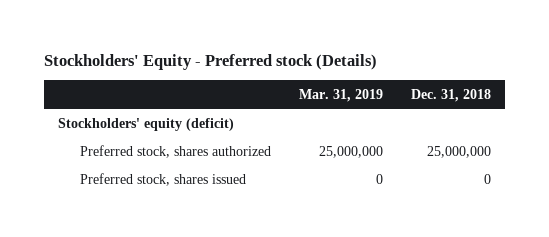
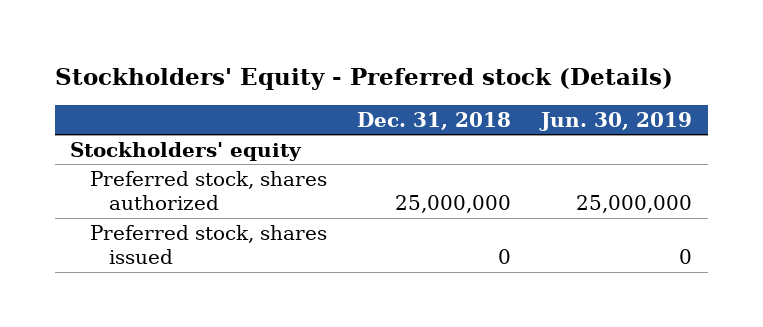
- | Mar. 31, 2019 | Dec. 31, 2018
+ | Dec. 31, 2018 | Jun. 30, 2019
- Stockholders' equity (deficit)
+ Stockholders' equity

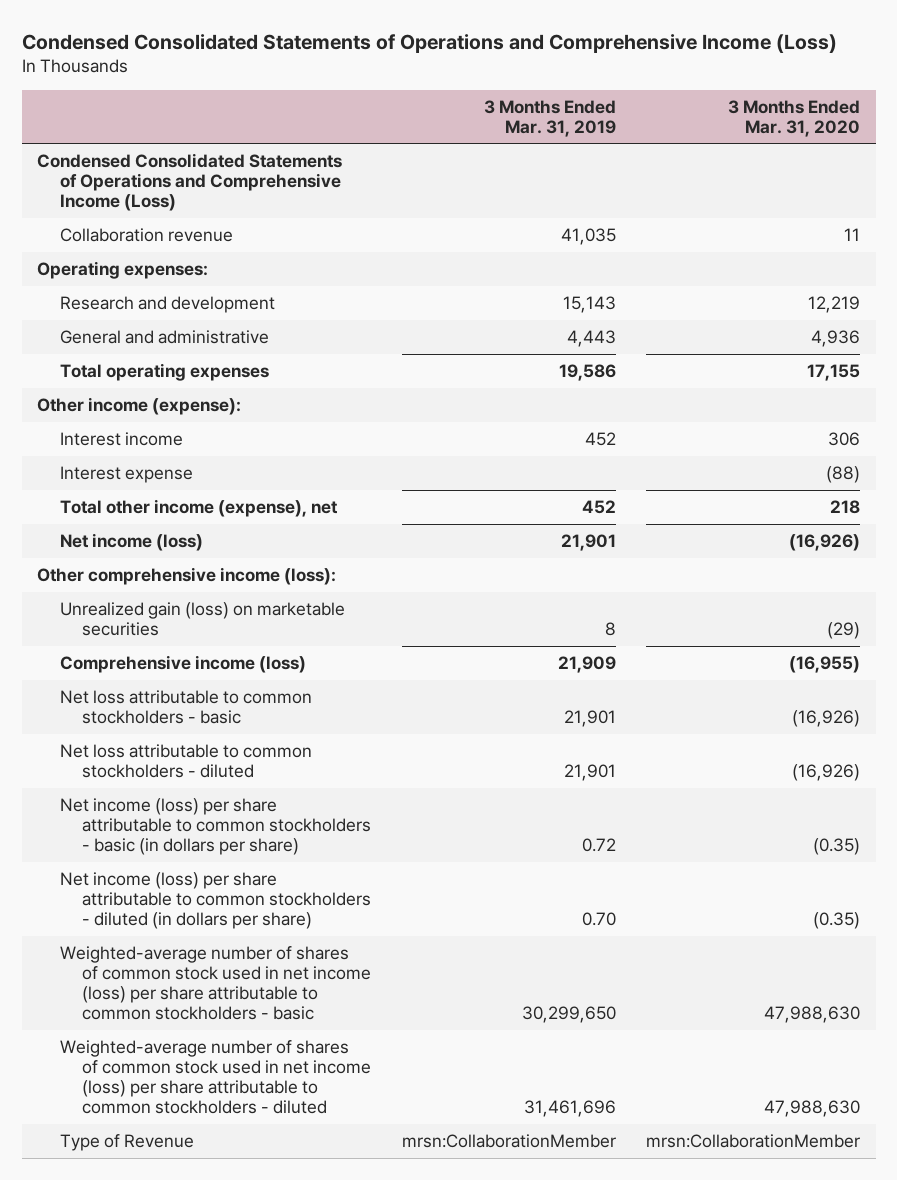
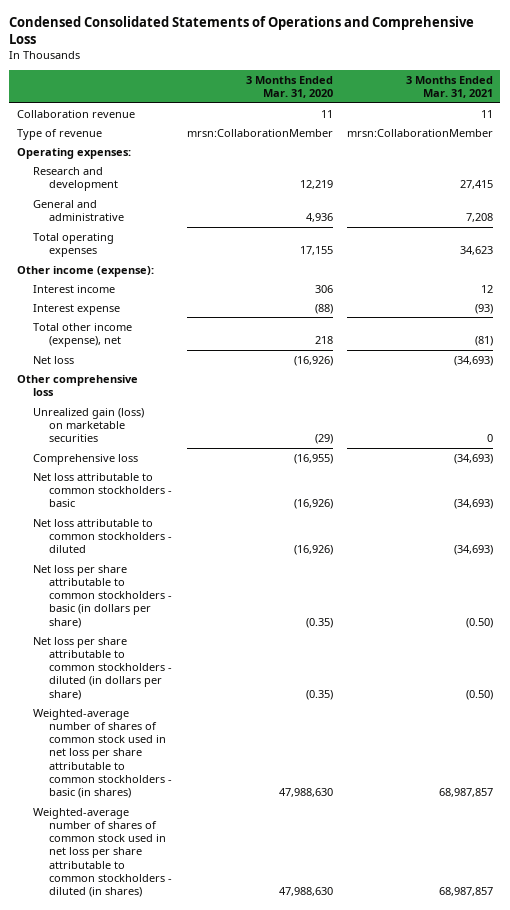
- Condensed Consolidated Statements of Operations and Comprehensive Income (Loss)
+ Condensed Consolidated Statements of Operations and Comprehensive Loss
- | 3 Months Ended Mar. 31, 2019 | 3 Months Ended Mar. 31, 2020
+ | 3 Months Ended Mar. 31, 2020 | 3 Months Ended Mar. 31, 2021
- Condensed Consolidated Statements of Operations and Comprehensive Income (Loss)
+ Type of revenue | mrsn:CollaborationMember | mrsn:CollaborationMember
- Net income (loss) | 21,901 | (16,926)
- Other comprehensive income (loss):
+ Net loss | (16,926) | (34,693)
+ Other comprehensive loss
- Comprehensive income (loss) | 21,909 | (16,955)
+ Comprehensive loss | (16,955) | (34,693)
- Net income (loss) per share attributable to common stockholders - basic (in dollars per share) | 0.72 | (0.35)
- Net income (loss) per share attributable to common stockholders - diluted (in dollars per share) | 0.70 | (0.35)
- Weighted-average number of shares of common stock used in net income (loss) per share attributable to common stockholders - basic | 30,299,650 | 47,988,630
- Weighted-average number of shares of common stock used in net income (loss) per share attributable to common stockholders - diluted | 31,461,696 | 47,988,630
- Type of Revenue | mrsn:CollaborationMember | mrsn:CollaborationMember
+ Net loss per share attributable to common stockholders - basic (in dollars per share) | (0.35) | (0.50)
+ Net loss per share attributable to common stockholders - diluted (in dollars per share) | (0.35) | (0.50)
+ Weighted-average number of shares of common stock used in net loss per share attributable to common stockholders - basic (in shares) | 47,988,630 | 68,987,857
+ Weighted-average number of shares of common stock used in net loss per share attributable to common stockholders - diluted (in shares) | 47,988,630 | 68,987,857

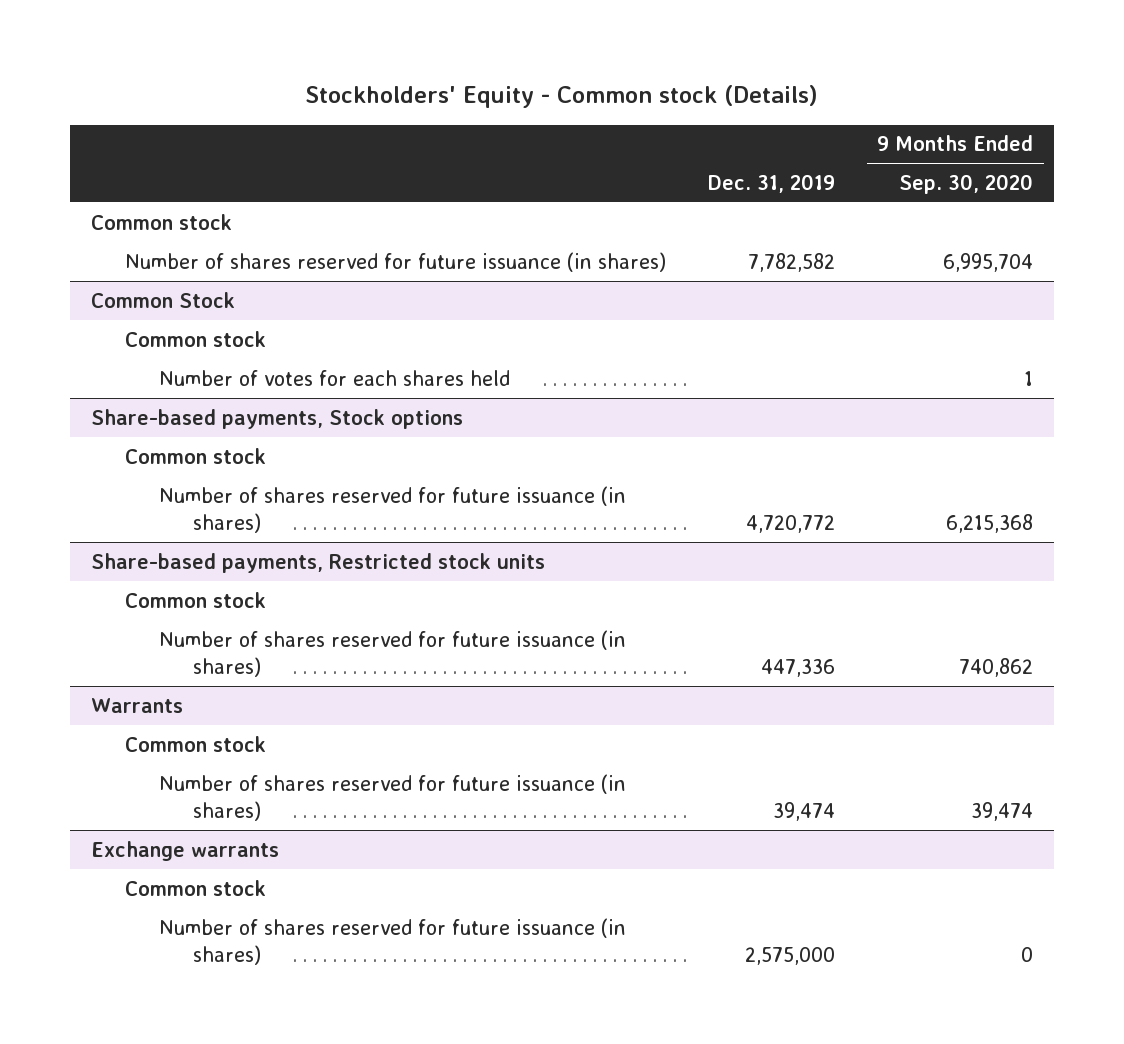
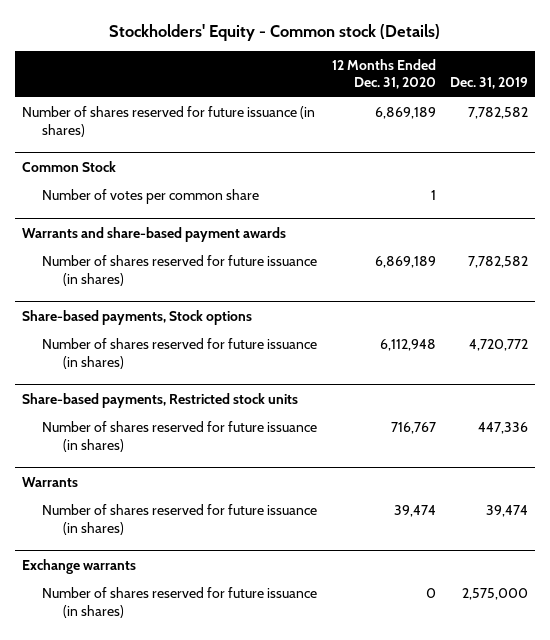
- | Dec. 31, 2019 | 9 Months Ended Sep. 30, 2020
+ | 12 Months Ended Dec. 31, 2020 | Dec. 31, 2019
- Common stock
@ Common Stock
- Common stock
- Number of votes for each shares held | | 1
+ Number of votes per common share | 1 |
+ Warrants and share-based payment awards
+ Number of shares reserved for future issuance (in shares) | 6,869,189 | 7,782,582
@ Share-based payments, Stock options
- Common stock
@ Share-based payments, Restricted stock units
- Common stock
@ Warrants
- Common stock
@ Exchange warrants
- Common stock

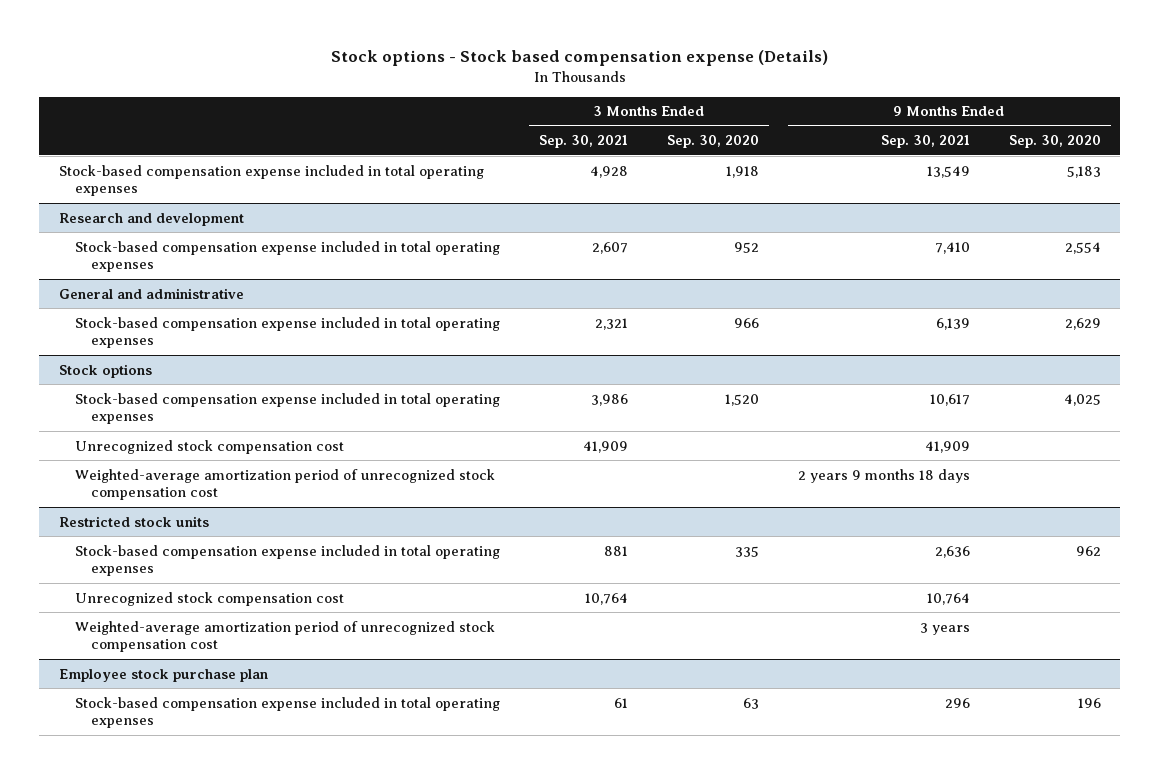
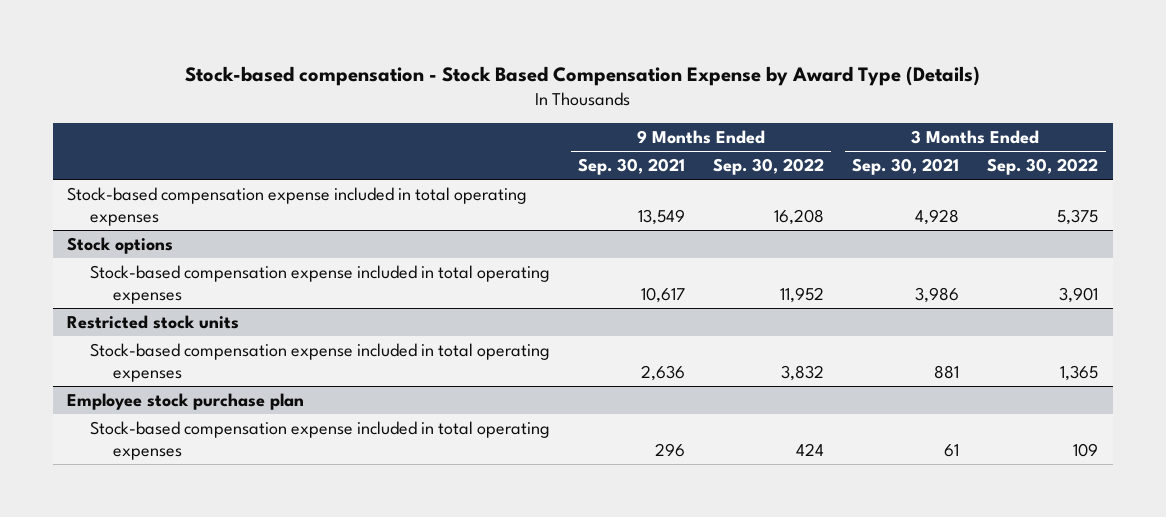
- Stock options - Stock based compensation expense (Details)
+ Stock-based compensation - Stock Based Compensation Expense by Award Type (Details)
- | 3 Months Ended Sep. 30, 2021 | 3 Months Ended Sep. 30, 2020 | 9 Months Ended Sep. 30, 2021 | 9 Months Ended Sep. 30, 2020
+ | 9 Months Ended Sep. 30, 2021 | 9 Months Ended Sep. 30, 2022 | 3 Months Ended Sep. 30, 2021 | 3 Months Ended Sep. 30, 2022
- Research and development
- Stock-based compensation expense included in total operating expenses | 2,607 | 952 | 7,410 | 2,554
- General and administrative
- Stock-based compensation expense included in total operating expenses | 2,321 | 966 | 6,139 | 2,629
@ Stock options
- Unrecognized stock compensation cost | 41,909 | | 41,909 |
- Weighted-average amortization period of unrecognized stock compensation cost | | | 2 years 9 months 18 days |
@ Restricted stock units
- Unrecognized stock compensation cost | 10,764 | | 10,764 |
- Weighted-average amortization period of unrecognized stock compensation cost | | | 3 years |

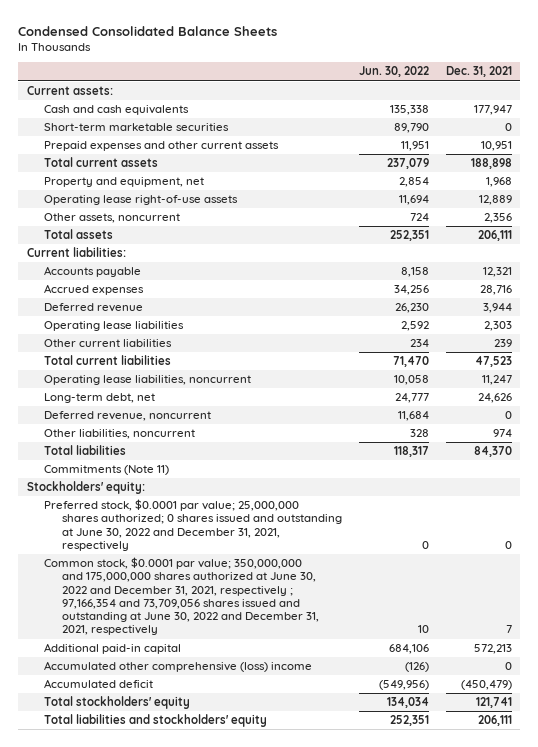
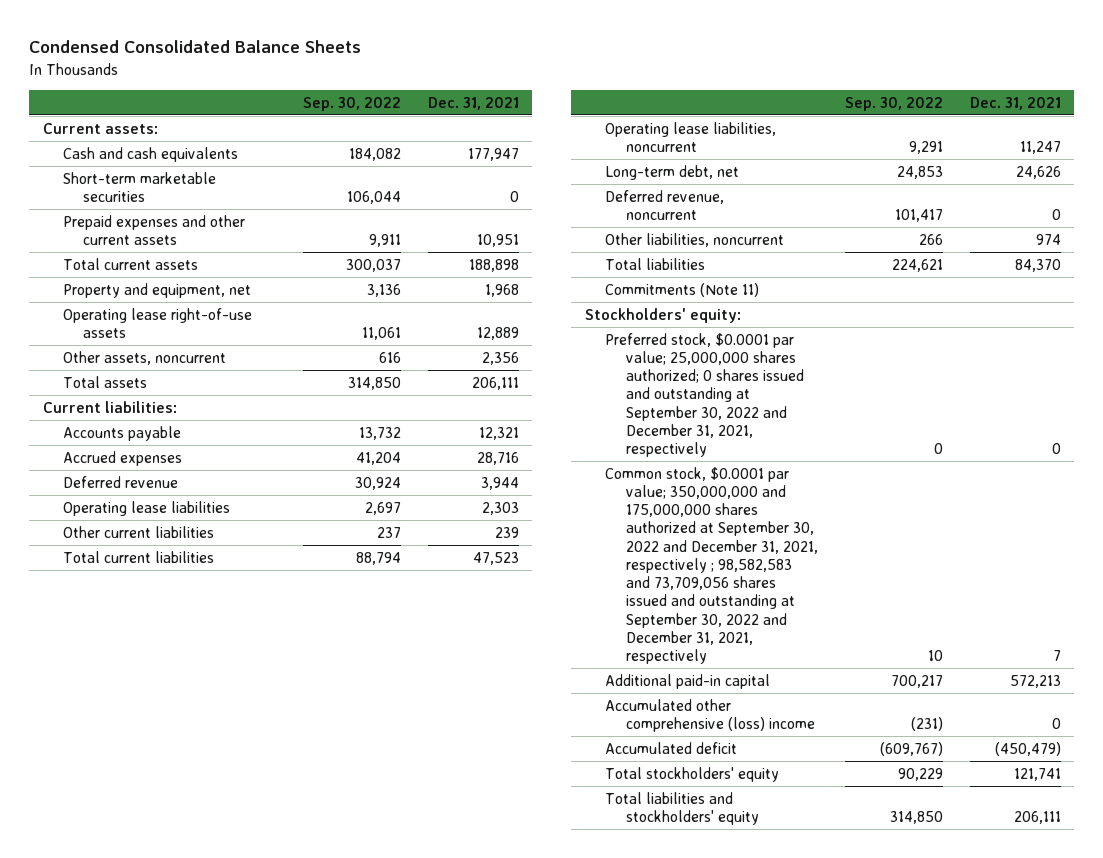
- | Jun. 30, 2022 | Dec. 31, 2021
+ | Sep. 30, 2022 | Dec. 31, 2021
- Preferred stock, $0.0001 par value; 25,000,000 shares authorized; 0 shares issued and outstanding at June 30, 2022 and December 31, 2021, respectively | 0 | 0
- Common stock, $0.0001 par value; 350,000,000 and 175,000,000 shares authorized at June 30, 2022 and December 31, 2021, respectively ; 97,166,354 and 73,709,056 shares issued and outstanding at June 30, 2022 and December 31, 2021, respectively | 10 | 7
+ Preferred stock, $0.0001 par value; 25,000,000 shares authorized; 0 shares issued and outstanding at September 30, 2022 and December 31, 2021, respectively | 0 | 0
+ Common stock, $0.0001 par value; 350,000,000 and 175,000,000 shares authorized at September 30, 2022 and December 31, 2021, respectively ; 98,582,583 and 73,709,056 shares issued and outstanding at September 30, 2022 and December 31, 2021, respectively | 10 | 7

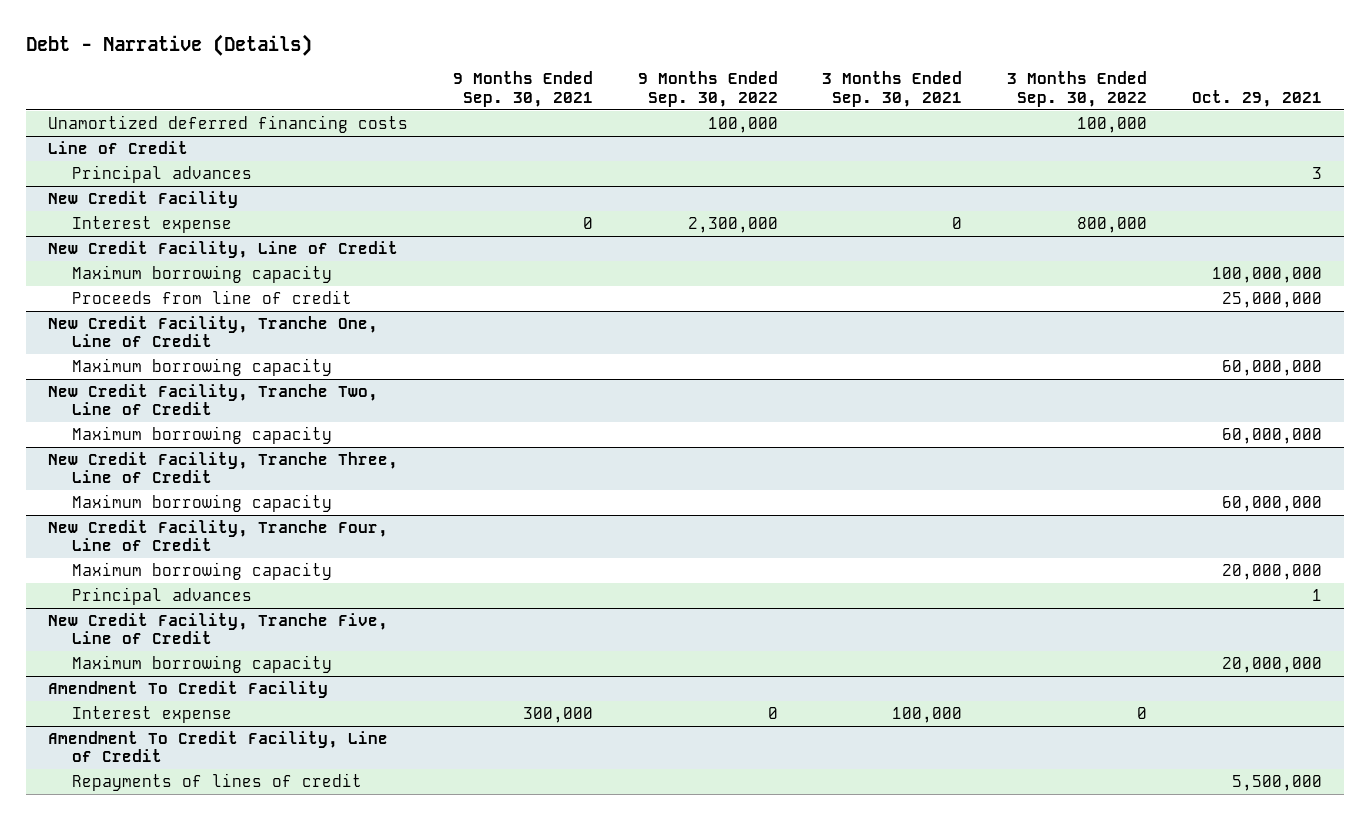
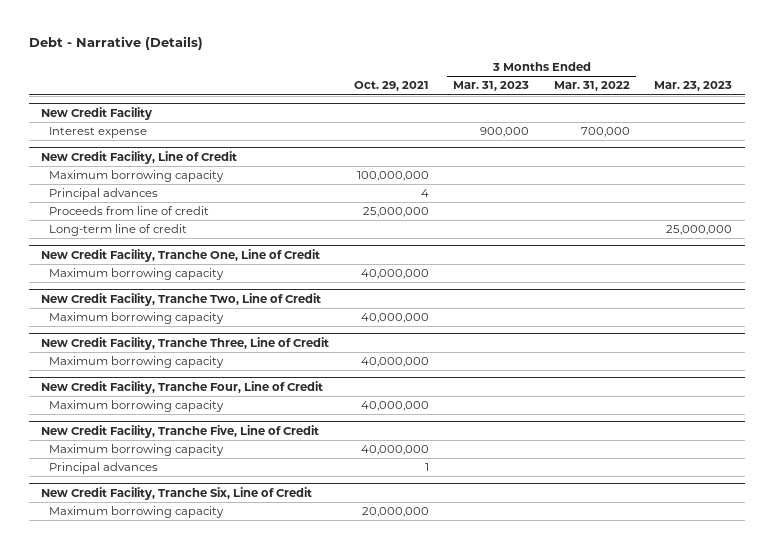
- | 9 Months Ended Sep. 30, 2021 | 9 Months Ended Sep. 30, 2022 | 3 Months Ended Sep. 30, 2021 | 3 Months Ended Sep. 30, 2022 | Oct. 29, 2021
+ | Oct. 29, 2021 | 3 Months Ended Mar. 31, 2023 | 3 Months Ended Mar. 31, 2022 | Mar. 23, 2023
- Unamortized deferred financing costs | | 100,000 | | 100,000 |
- Line of Credit
- Principal advances | | | | | 3
@ New Credit Facility, Line of Credit
+ Principal advances | 4 | | |
+ Long-term line of credit | | | | 25,000,000
@ New Credit Facility, Tranche One, Line of Credit
- Maximum borrowing capacity | | | | | 60,000,000
+ Maximum borrowing capacity | 40,000,000 | | |
@ New Credit Facility, Tranche Two, Line of Credit
- Maximum borrowing capacity | | | | | 60,000,000
+ Maximum borrowing capacity | 40,000,000 | | |
@ New Credit Facility, Tranche Three, Line of Credit
- Maximum borrowing capacity | | | | | 60,000,000
+ Maximum borrowing capacity | 40,000,000 | | |
@ New Credit Facility, Tranche Four, Line of Credit
- Maximum borrowing capacity | | | | | 20,000,000
- Principal advances | | | | | 1
+ Maximum borrowing capacity | 40,000,000 | | |
@ New Credit Facility, Tranche Five, Line of Credit
+ Maximum borrowing capacity | 40,000,000 | | |
+ Principal advances | 1 | | |
+ New Credit Facility, Tranche Six, Line of Credit
- Amendment To Credit Facility
- Interest expense | 300,000 | 0 | 100,000 | 0 |
- Amendment To Credit Facility, Line of Credit
- Repayments of lines of credit | | | | | 5,500,000

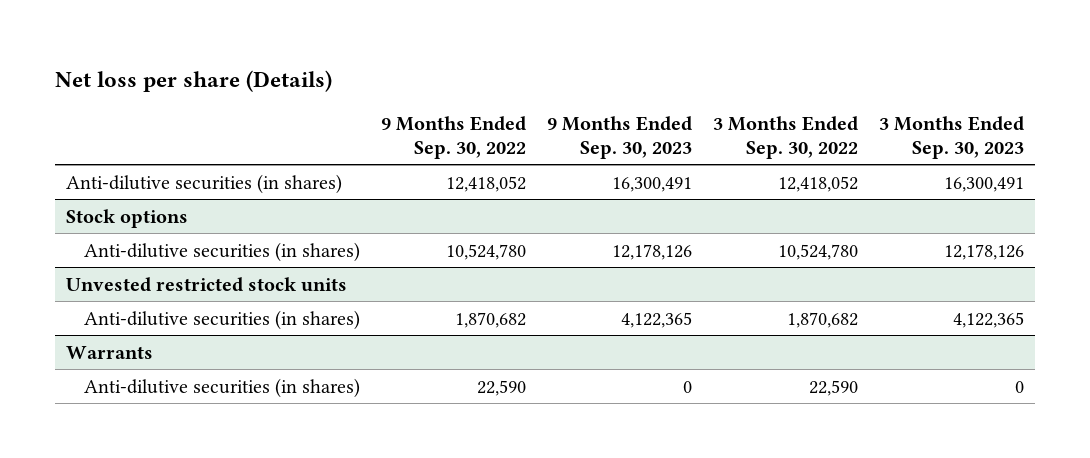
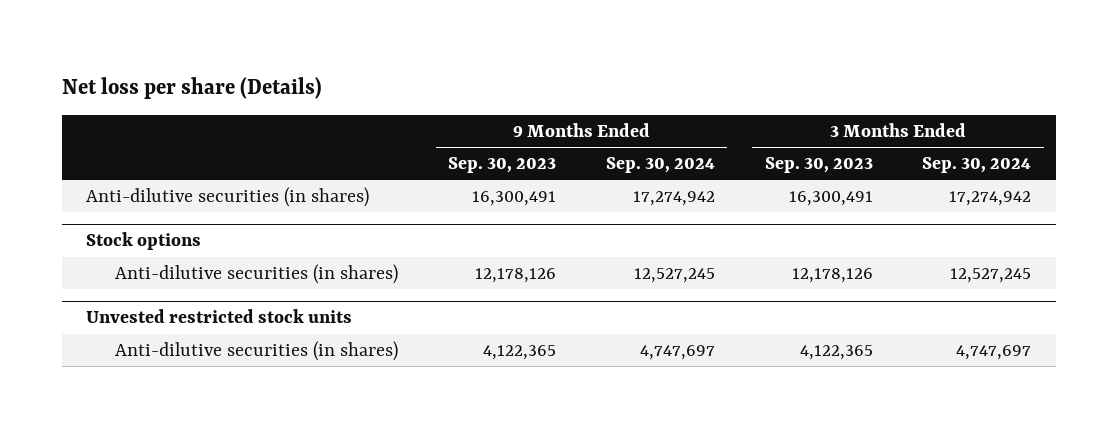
- | 9 Months Ended Sep. 30, 2022 | 9 Months Ended Sep. 30, 2023 | 3 Months Ended Sep. 30, 2022 | 3 Months Ended Sep. 30, 2023
+ | 9 Months Ended Sep. 30, 2023 | 9 Months Ended Sep. 30, 2024 | 3 Months Ended Sep. 30, 2023 | 3 Months Ended Sep. 30, 2024
- Warrants
- Anti-dilutive securities (in shares) | 22,590 | 0 | 22,590 | 0

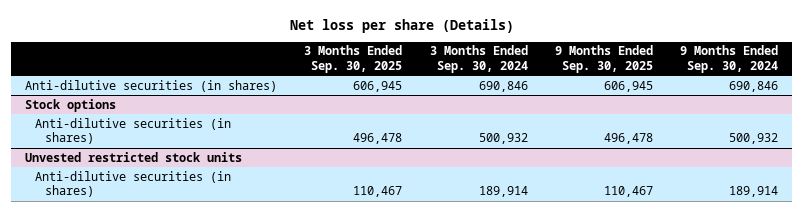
- | 9 Months Ended Sep. 30, 2023 | 9 Months Ended Sep. 30, 2024 | 3 Months Ended Sep. 30, 2023 | 3 Months Ended Sep. 30, 2024
+ | 3 Months Ended Sep. 30, 2025 | 3 Months Ended Sep. 30, 2024 | 9 Months Ended Sep. 30, 2025 | 9 Months Ended Sep. 30, 2024
- Anti-dilutive securities (in shares) | 16,300,491 | 17,274,942 | 16,300,491 | 17,274,942
+ Anti-dilutive securities (in shares) | 606,945 | 690,846 | 606,945 | 690,846
@ Stock options
- Anti-dilutive securities (in shares) | 12,178,126 | 12,527,245 | 12,178,126 | 12,527,245
+ Anti-dilutive securities (in shares) | 496,478 | 500,932 | 496,478 | 500,932
@ Unvested restricted stock units
- Anti-dilutive securities (in shares) | 4,122,365 | 4,747,697 | 4,122,365 | 4,747,697
+ Anti-dilutive securities (in shares) | 110,467 | 189,914 | 110,467 | 189,914

